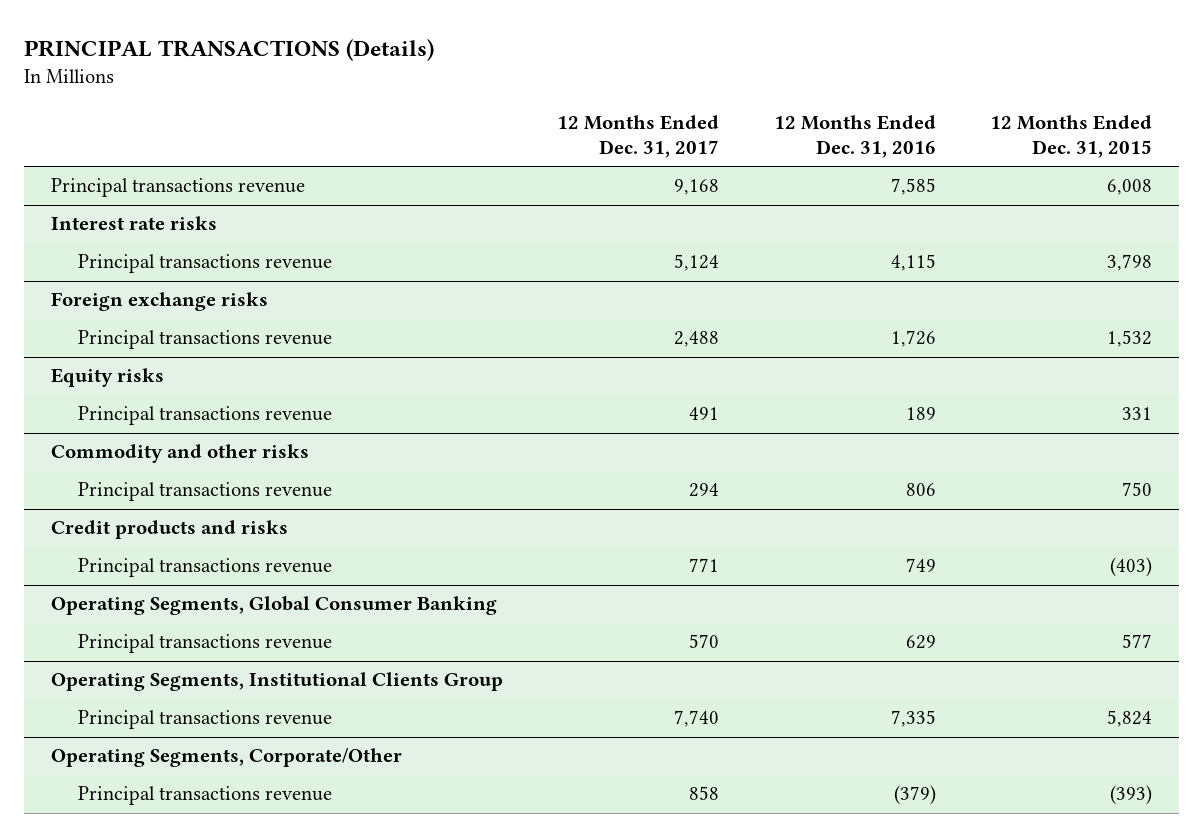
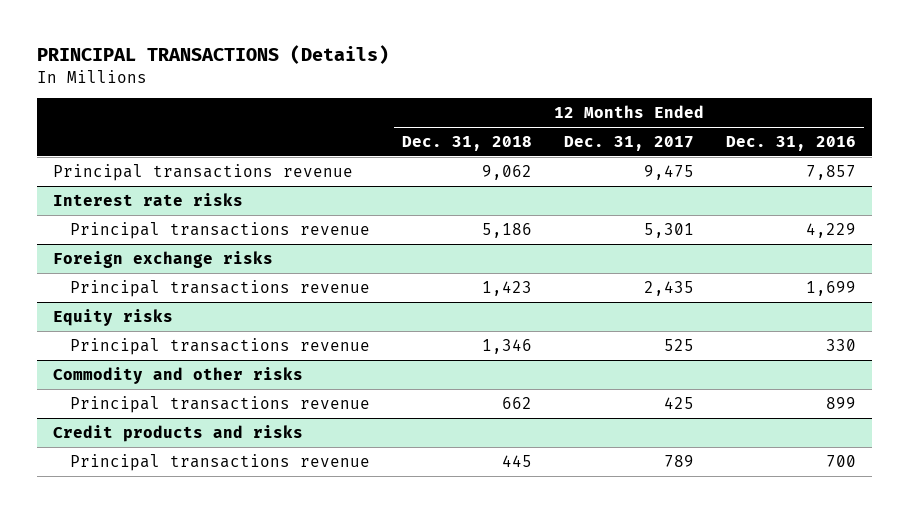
- | 12 Months Ended Dec. 31, 2017 | 12 Months Ended Dec. 31, 2016 | 12 Months Ended Dec. 31, 2015
+ | 12 Months Ended Dec. 31, 2018 | 12 Months Ended Dec. 31, 2017 | 12 Months Ended Dec. 31, 2016
- Principal transactions revenue | 9,168 | 7,585 | 6,008
+ Principal transactions revenue | 9,062 | 9,475 | 7,857
@ Interest rate risks
- Principal transactions revenue | 5,124 | 4,115 | 3,798
+ Principal transactions revenue | 5,186 | 5,301 | 4,229
@ Foreign exchange risks
- Principal transactions revenue | 2,488 | 1,726 | 1,532
+ Principal transactions revenue | 1,423 | 2,435 | 1,699
@ Equity risks
- Principal transactions revenue | 491 | 189 | 331
+ Principal transactions revenue | 1,346 | 525 | 330
@ Commodity and other risks
- Principal transactions revenue | 294 | 806 | 750
+ Principal transactions revenue | 662 | 425 | 899
@ Credit products and risks
- Principal transactions revenue | 771 | 749 | (403)
- Operating Segments, Global Consumer Banking
- Principal transactions revenue | 570 | 629 | 577
- Operating Segments, Institutional Clients Group
- Principal transactions revenue | 7,740 | 7,335 | 5,824
- Operating Segments, Corporate/Other
- Principal transactions revenue | 858 | (379) | (393)
@ Credit products and risks
+ Principal transactions revenue | 445 | 789 | 700

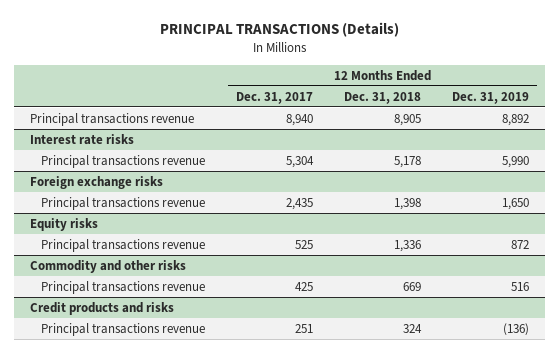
- | 12 Months Ended Dec. 31, 2018 | 12 Months Ended Dec. 31, 2017 | 12 Months Ended Dec. 31, 2016
+ | 12 Months Ended Dec. 31, 2017 | 12 Months Ended Dec. 31, 2018 | 12 Months Ended Dec. 31, 2019
- Principal transactions revenue | 9,062 | 9,475 | 7,857
+ Principal transactions revenue | 8,940 | 8,905 | 8,892
@ Interest rate risks
- Principal transactions revenue | 5,186 | 5,301 | 4,229
+ Principal transactions revenue | 5,304 | 5,178 | 5,990
@ Foreign exchange risks
- Principal transactions revenue | 1,423 | 2,435 | 1,699
+ Principal transactions revenue | 2,435 | 1,398 | 1,650
@ Equity risks
- Principal transactions revenue | 1,346 | 525 | 330
+ Principal transactions revenue | 525 | 1,336 | 872
@ Commodity and other risks
- Principal transactions revenue | 662 | 425 | 899
+ Principal transactions revenue | 425 | 669 | 516
@ Credit products and risks
- Principal transactions revenue | 445 | 789 | 700
+ Principal transactions revenue | 251 | 324 | (136)

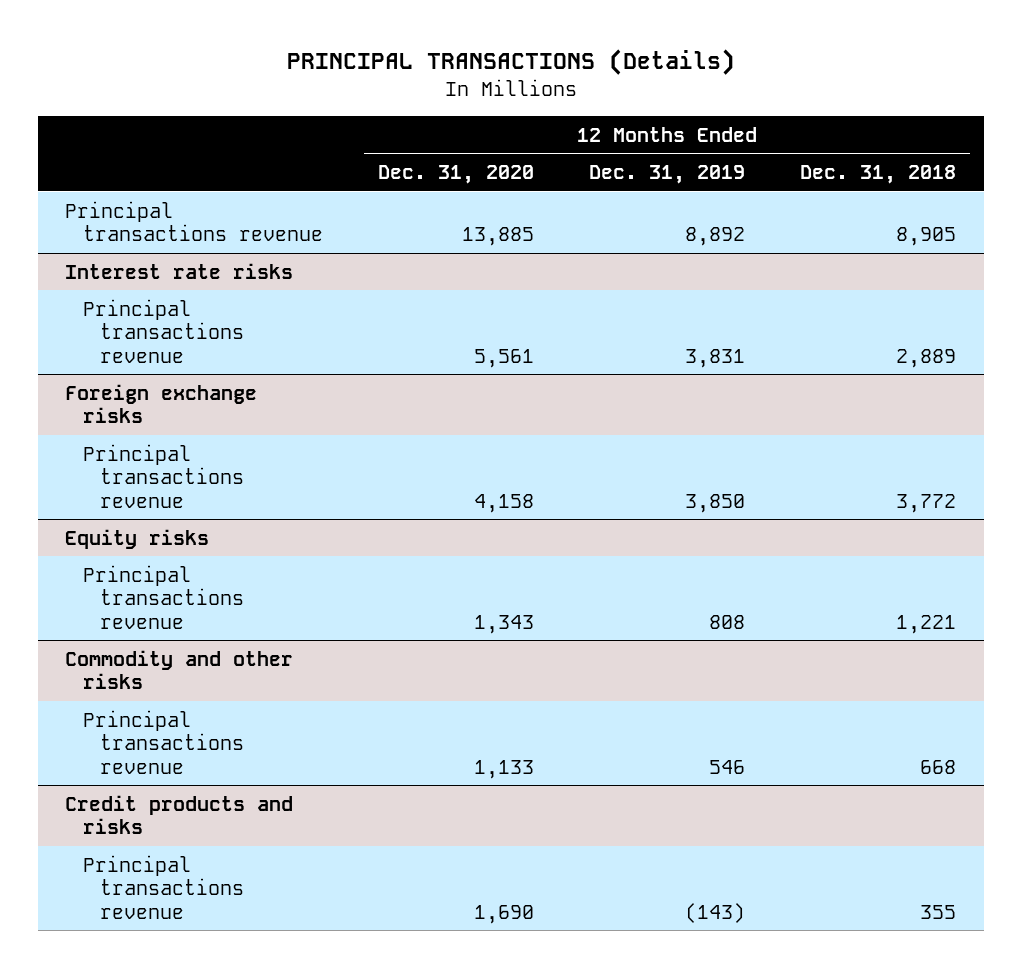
- | 12 Months Ended Dec. 31, 2017 | 12 Months Ended Dec. 31, 2018 | 12 Months Ended Dec. 31, 2019
+ | 12 Months Ended Dec. 31, 2020 | 12 Months Ended Dec. 31, 2019 | 12 Months Ended Dec. 31, 2018
@ Interest rate risks
- Principal transactions revenue | 5,304 | 5,178 | 5,990
+ Principal transactions revenue | 5,561 | 3,831 | 2,889
@ Foreign exchange risks
- Principal transactions revenue | 2,435 | 1,398 | 1,650
+ Principal transactions revenue | 4,158 | 3,850 | 3,772
@ Equity risks
- Principal transactions revenue | 525 | 1,336 | 872
+ Principal transactions revenue | 1,343 | 808 | 1,221
@ Commodity and other risks
- Principal transactions revenue | 425 | 669 | 516
+ Principal transactions revenue | 1,133 | 546 | 668
@ Credit products and risks
- Principal transactions revenue | 251 | 324 | (136)
+ Principal transactions revenue | 1,690 | (143) | 355

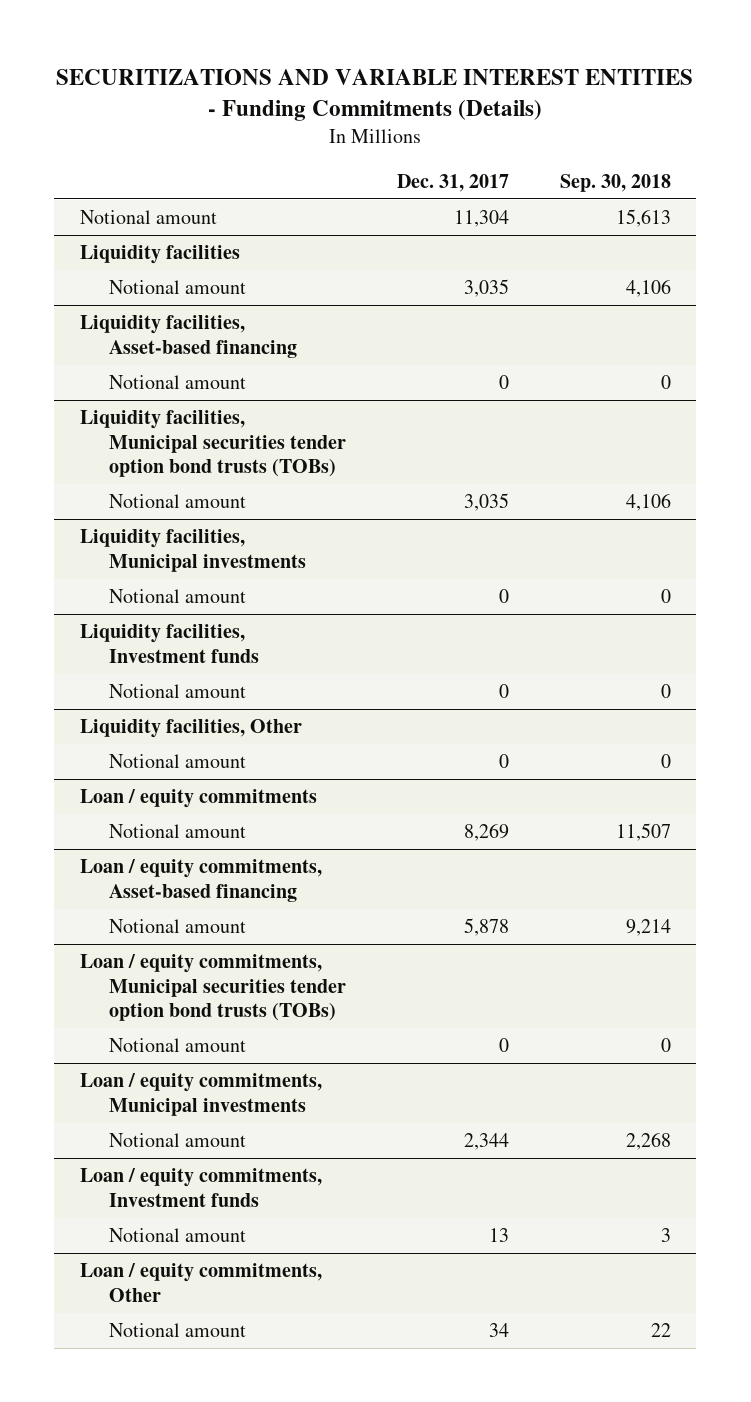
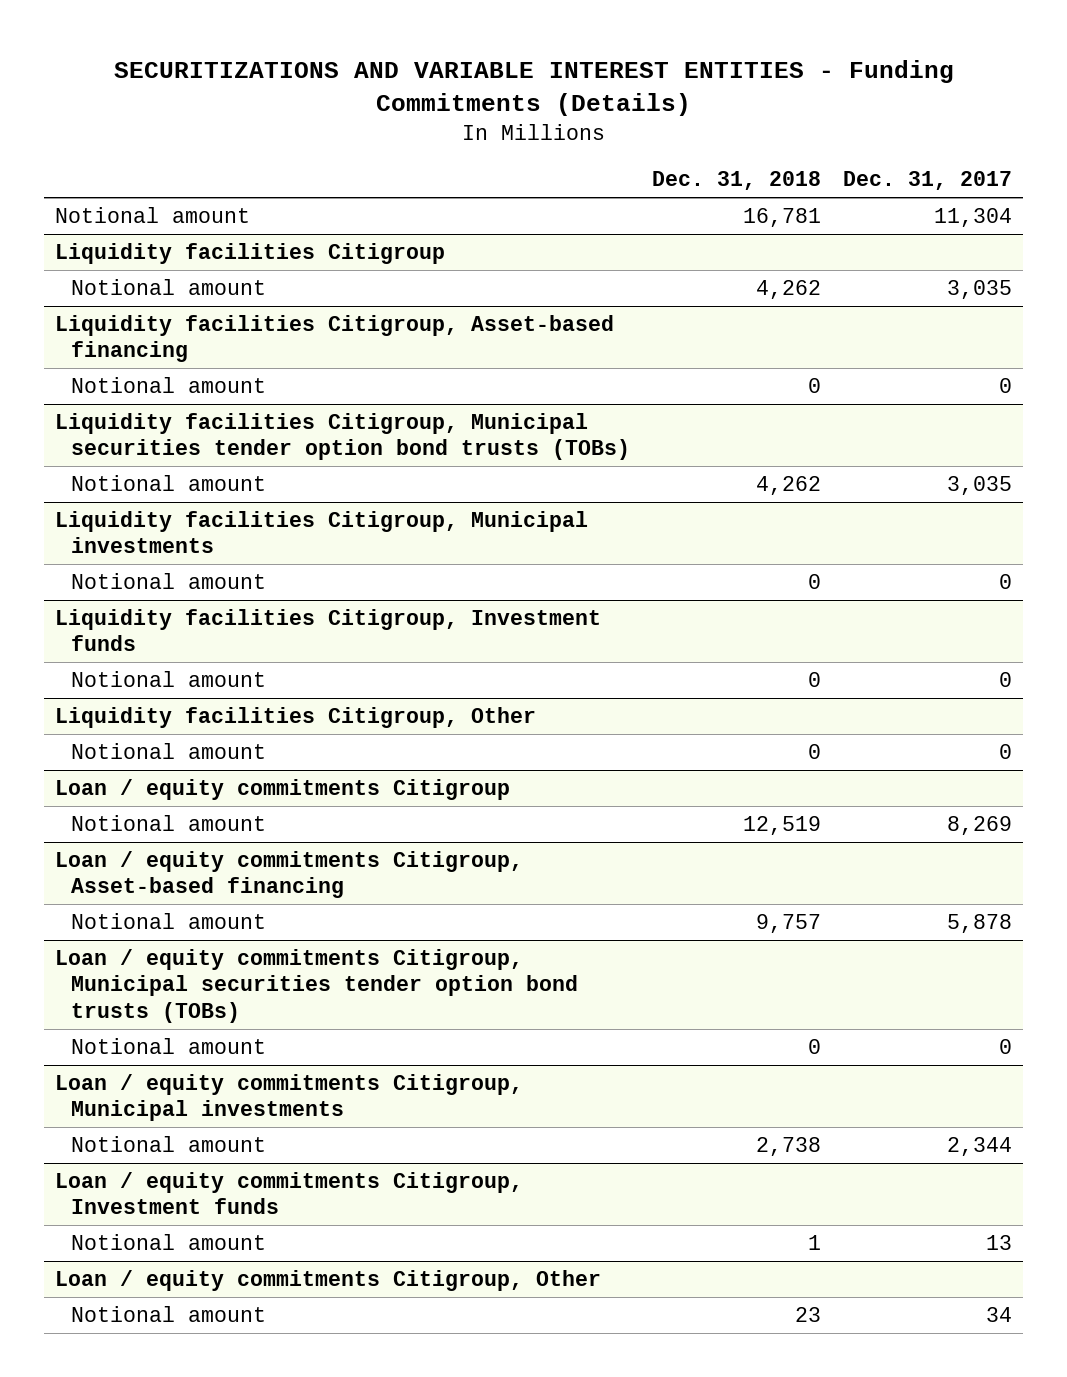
- | Dec. 31, 2017 | Sep. 30, 2018
+ | Dec. 31, 2018 | Dec. 31, 2017
- Liquidity facilities
+ Liquidity facilities Citigroup
- Liquidity facilities, Asset-based financing
+ Liquidity facilities Citigroup, Asset-based financing
- Liquidity facilities, Municipal securities tender option bond trusts (TOBs)
+ Liquidity facilities Citigroup, Municipal securities tender option bond trusts (TOBs)
- Liquidity facilities, Municipal investments
+ Liquidity facilities Citigroup, Municipal investments
- Liquidity facilities, Investment funds
+ Liquidity facilities Citigroup, Investment funds
- Liquidity facilities, Other
+ Liquidity facilities Citigroup, Other
- Loan / equity commitments
+ Loan / equity commitments Citigroup
- Loan / equity commitments, Asset-based financing
+ Loan / equity commitments Citigroup, Asset-based financing
- Loan / equity commitments, Municipal securities tender option bond trusts (TOBs)
+ Loan / equity commitments Citigroup, Municipal securities tender option bond trusts (TOBs)
- Loan / equity commitments, Municipal investments
+ Loan / equity commitments Citigroup, Municipal investments
- Loan / equity commitments, Investment funds
+ Loan / equity commitments Citigroup, Investment funds
- Loan / equity commitments, Other
+ Loan / equity commitments Citigroup, Other

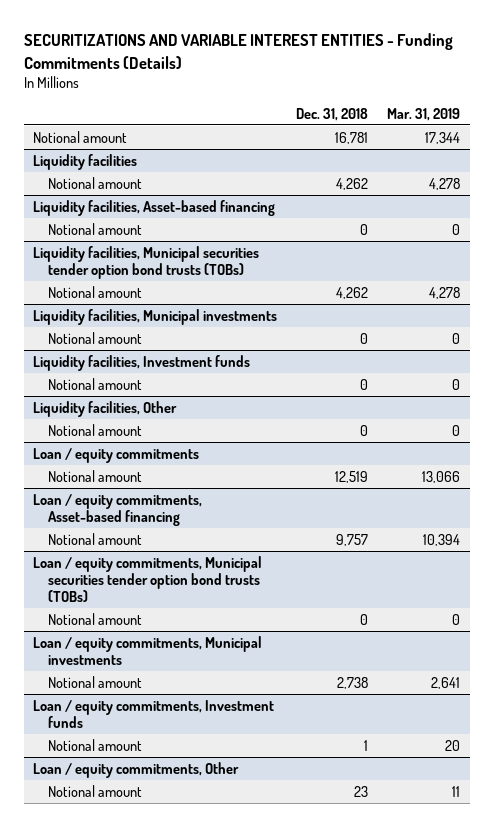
- | Dec. 31, 2018 | Dec. 31, 2017
+ | Dec. 31, 2018 | Mar. 31, 2019
- Liquidity facilities Citigroup
+ Liquidity facilities
- Liquidity facilities Citigroup, Asset-based financing
+ Liquidity facilities, Asset-based financing
- Liquidity facilities Citigroup, Municipal securities tender option bond trusts (TOBs)
+ Liquidity facilities, Municipal securities tender option bond trusts (TOBs)
- Liquidity facilities Citigroup, Municipal investments
+ Liquidity facilities, Municipal investments
- Liquidity facilities Citigroup, Investment funds
+ Liquidity facilities, Investment funds
- Liquidity facilities Citigroup, Other
+ Liquidity facilities, Other
- Loan / equity commitments Citigroup
+ Loan / equity commitments
- Loan / equity commitments Citigroup, Asset-based financing
+ Loan / equity commitments, Asset-based financing
- Loan / equity commitments Citigroup, Municipal securities tender option bond trusts (TOBs)
+ Loan / equity commitments, Municipal securities tender option bond trusts (TOBs)
- Loan / equity commitments Citigroup, Municipal investments
+ Loan / equity commitments, Municipal investments
- Loan / equity commitments Citigroup, Investment funds
+ Loan / equity commitments, Investment funds
- Loan / equity commitments Citigroup, Other
+ Loan / equity commitments, Other

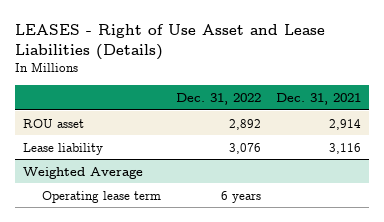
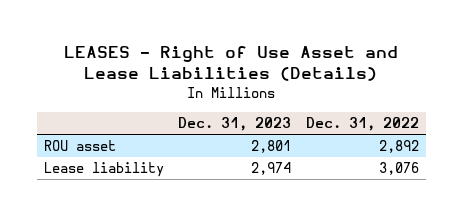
- | Dec. 31, 2022 | Dec. 31, 2021
+ | Dec. 31, 2023 | Dec. 31, 2022
- Weighted Average
- Operating lease term | 6 years |

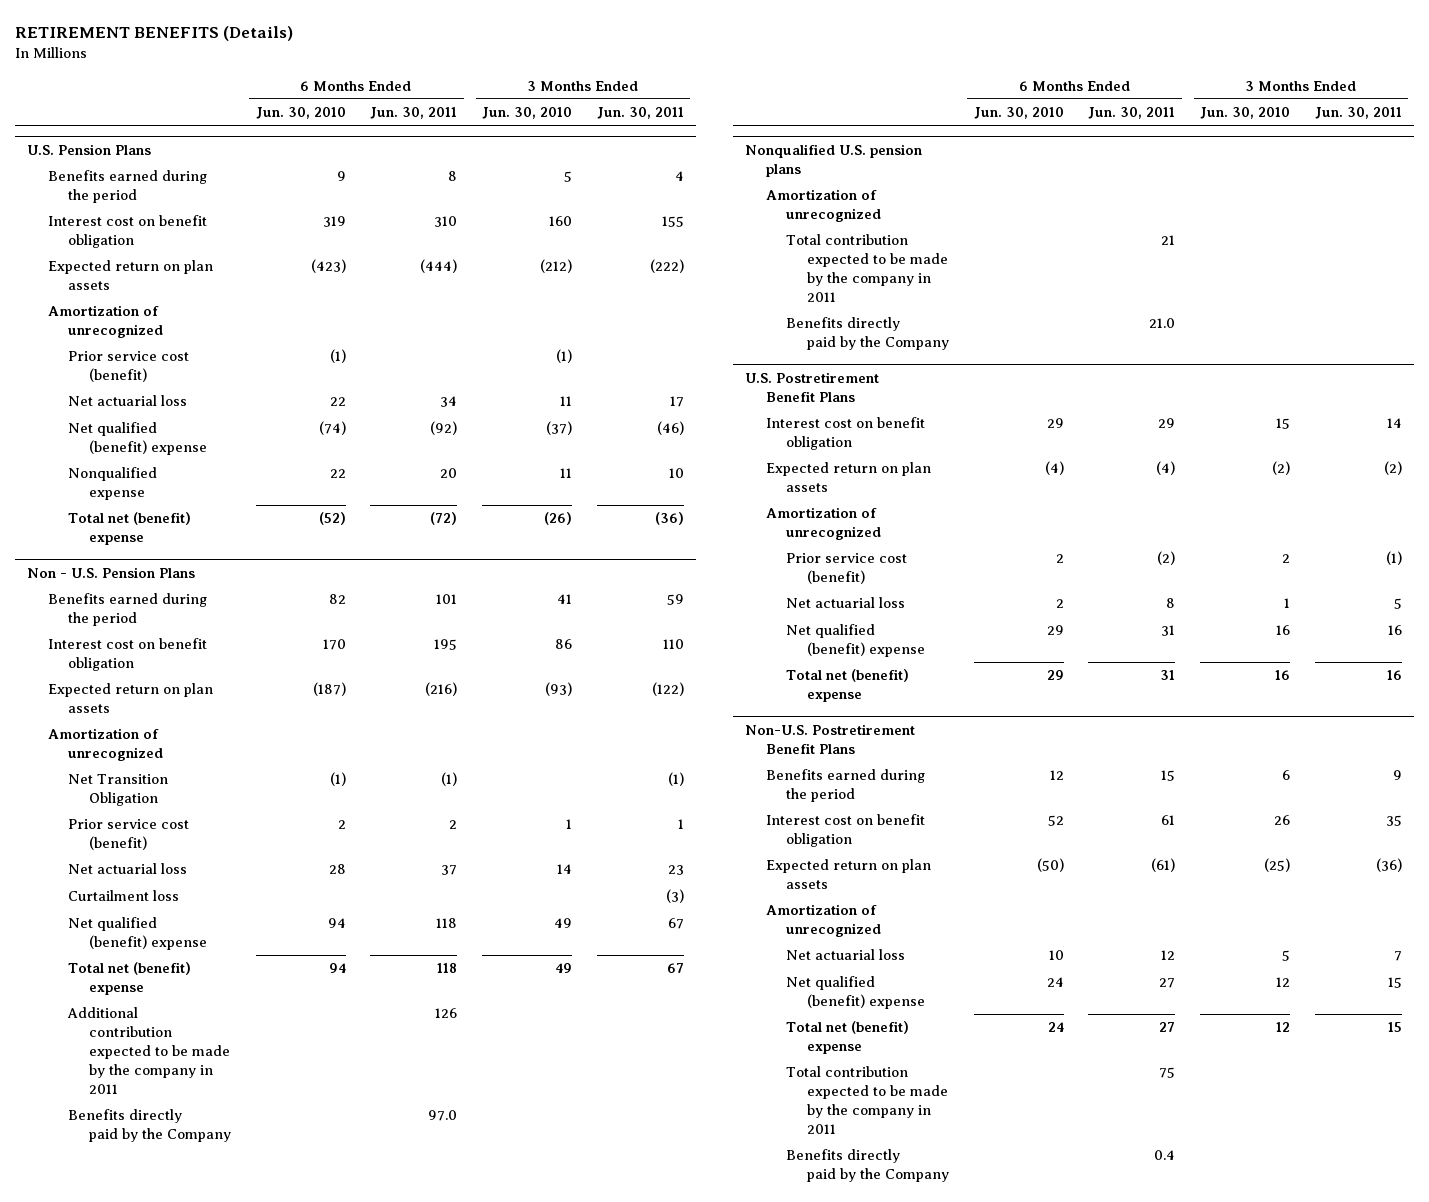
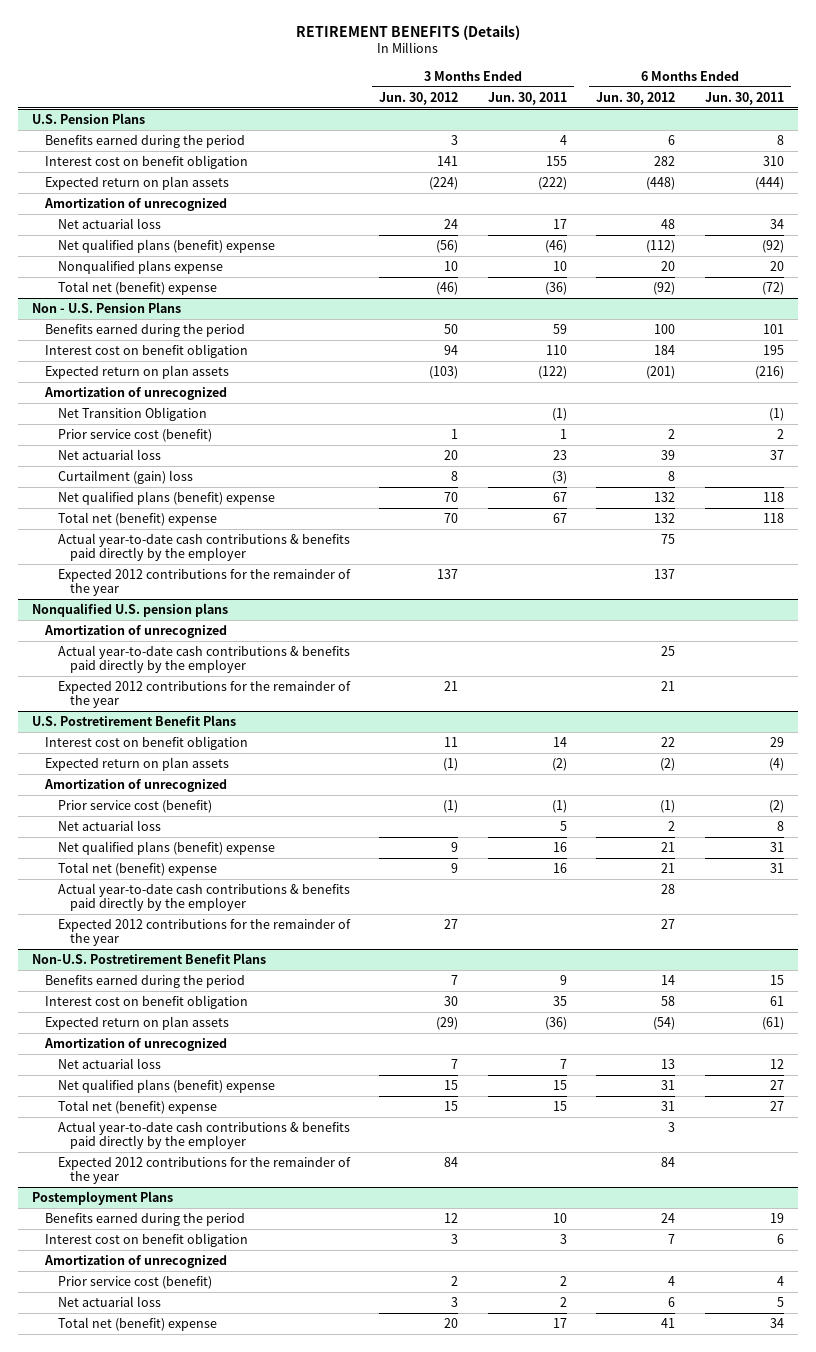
- | 6 Months Ended Jun. 30, 2010 | 6 Months Ended Jun. 30, 2011 | 3 Months Ended Jun. 30, 2010 | 3 Months Ended Jun. 30, 2011
+ | 3 Months Ended Jun. 30, 2012 | 3 Months Ended Jun. 30, 2011 | 6 Months Ended Jun. 30, 2012 | 6 Months Ended Jun. 30, 2011
@ U.S. Pension Plans
- Prior service cost (benefit) | (1) | | (1) |
- Net qualified (benefit) expense | (74) | (92) | (37) | (46)
- Nonqualified expense | 22 | 20 | 11 | 10
+ Net qualified plans (benefit) expense | (56) | (46) | (112) | (92)
+ Nonqualified plans expense | 10 | 10 | 20 | 20
@ Non - U.S. Pension Plans
- Curtailment loss | | | | (3)
- Net qualified (benefit) expense | 94 | 118 | 49 | 67
+ Curtailment (gain) loss | 8 | (3) | 8 |
+ Net qualified plans (benefit) expense | 70 | 67 | 132 | 118
- Additional contribution expected to be made by the company in 2011 | | 126 | |
- Benefits directly paid by the Company | | 97.0 | |
+ Actual year-to-date cash contributions & benefits paid directly by the employer | | | 75 |
+ Expected 2012 contributions for the remainder of the year | 137 | | 137 |
@ Nonqualified U.S. pension plans
- Total contribution expected to be made by the company in 2011 | | 21 | |
- Benefits directly paid by the Company | | 21.0 | |
+ Actual year-to-date cash contributions & benefits paid directly by the employer | | | 25 |
+ Expected 2012 contributions for the remainder of the year | 21 | | 21 |
@ U.S. Postretirement Benefit Plans
- Net qualified (benefit) expense | 29 | 31 | 16 | 16
+ Net qualified plans (benefit) expense | 9 | 16 | 21 | 31
+ Actual year-to-date cash contributions & benefits paid directly by the employer | | | 28 |
+ Expected 2012 contributions for the remainder of the year | 27 | | 27 |
@ Non-U.S. Postretirement Benefit Plans
- Net qualified (benefit) expense | 24 | 27 | 12 | 15
+ Net qualified plans (benefit) expense | 15 | 15 | 31 | 27
- Total contribution expected to be made by the company in 2011 | | 75 | |
- Benefits directly paid by the Company | | 0.4 | |
+ Actual year-to-date cash contributions & benefits paid directly by the employer | | | 3 |
+ Expected 2012 contributions for the remainder of the year | 84 | | 84 |
+ Postemployment Plans
+ Benefits earned during the period | 12 | 10 | 24 | 19
+ Interest cost on benefit obligation | 3 | 3 | 7 | 6
+ Amortization of unrecognized
+ Prior service cost (benefit) | 2 | 2 | 4 | 4
+ Net actuarial loss | 3 | 2 | 6 | 5
+ Total net (benefit) expense | 20 | 17 | 41 | 34

